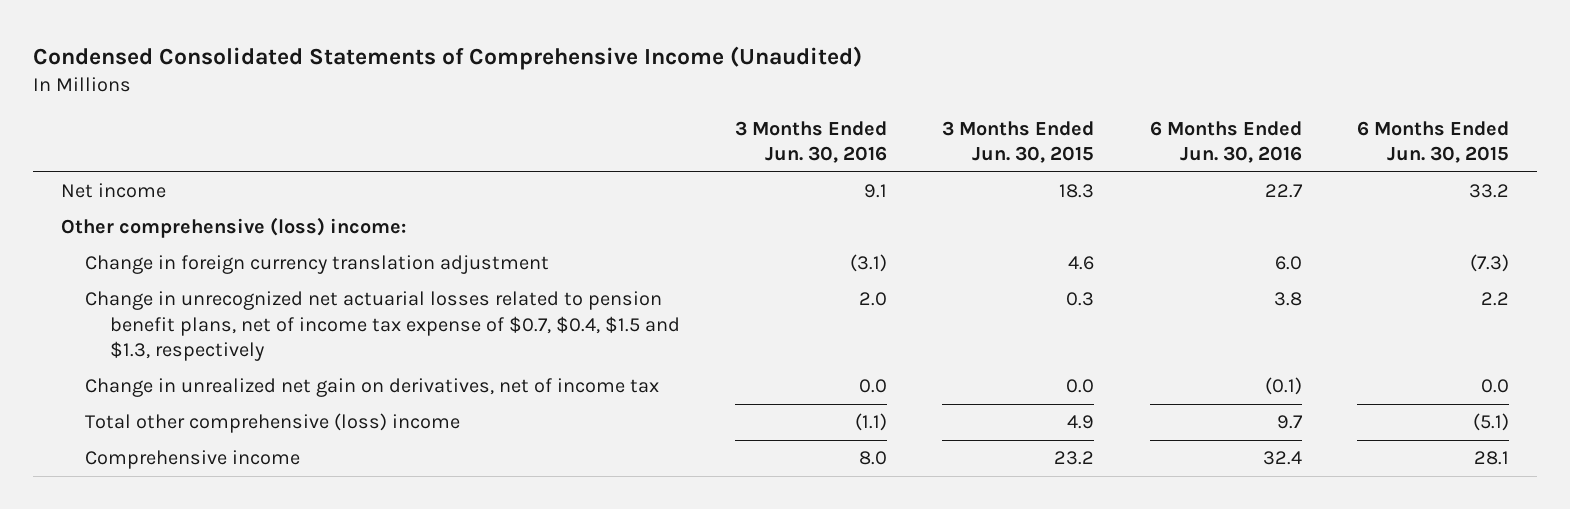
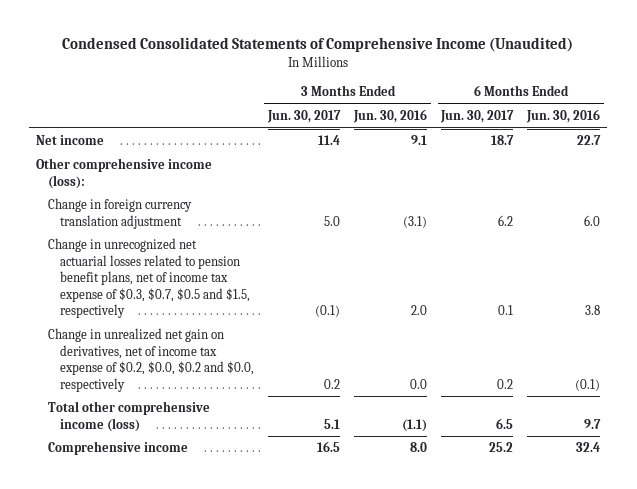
- | 3 Months Ended Jun. 30, 2016 | 3 Months Ended Jun. 30, 2015 | 6 Months Ended Jun. 30, 2016 | 6 Months Ended Jun. 30, 2015
+ | 3 Months Ended Jun. 30, 2017 | 3 Months Ended Jun. 30, 2016 | 6 Months Ended Jun. 30, 2017 | 6 Months Ended Jun. 30, 2016
- Other comprehensive (loss) income:
+ Other comprehensive income (loss):
- Change in unrecognized net actuarial losses related to pension benefit plans, net of income tax expense of $0.7, $0.4, $1.5 and $1.3, respectively | 2.0 | 0.3 | 3.8 | 2.2
- Change in unrealized net gain on derivatives, net of income tax | 0.0 | 0.0 | (0.1) | 0.0
- Total other comprehensive (loss) income | (1.1) | 4.9 | 9.7 | (5.1)
+ Change in unrecognized net actuarial losses related to pension benefit plans, net of income tax expense of $0.3, $0.7, $0.5 and $1.5, respectively | (0.1) | 2.0 | 0.1 | 3.8
+ Change in unrealized net gain on derivatives, net of income tax expense of $0.2, $0.0, $0.2 and $0.0, respectively | 0.2 | 0.0 | 0.2 | (0.1)
+ Total other comprehensive income (loss) | 5.1 | (1.1) | 6.5 | 9.7

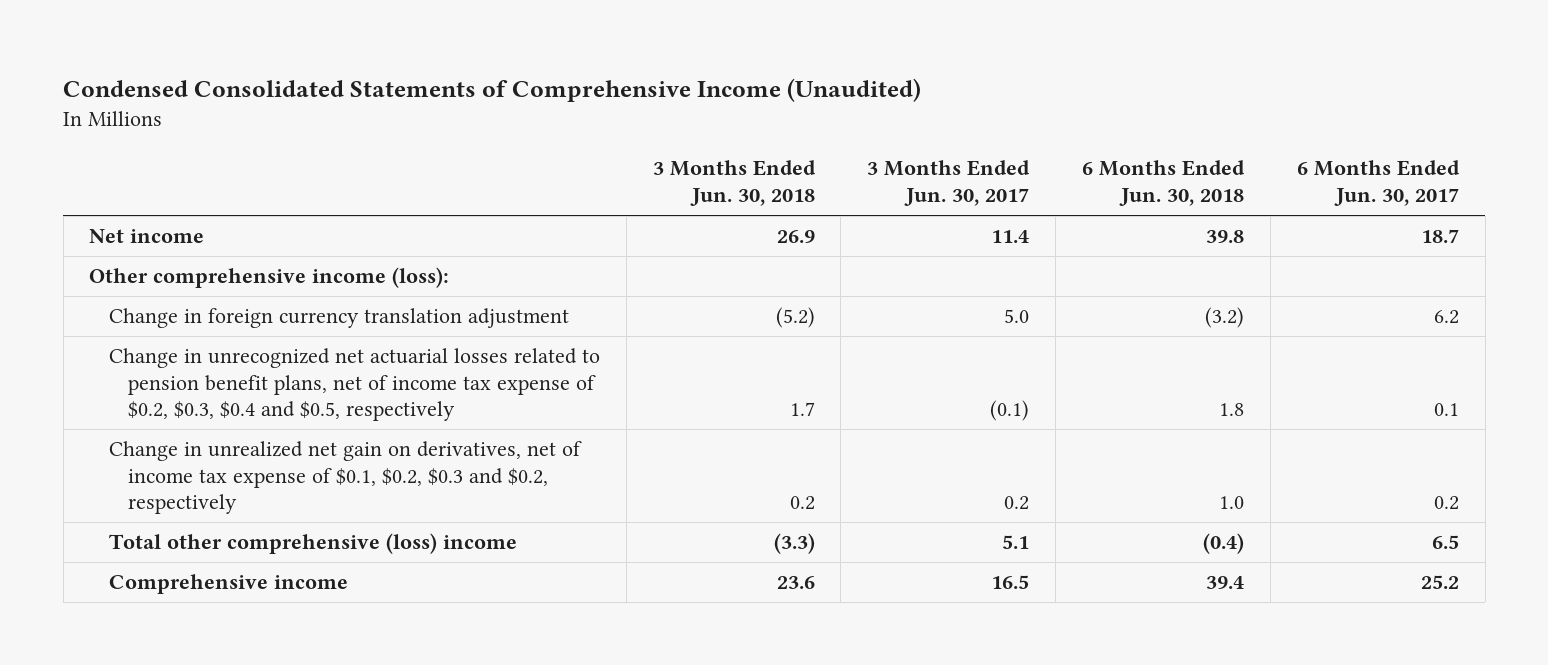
- | 3 Months Ended Jun. 30, 2017 | 3 Months Ended Jun. 30, 2016 | 6 Months Ended Jun. 30, 2017 | 6 Months Ended Jun. 30, 2016
+ | 3 Months Ended Jun. 30, 2018 | 3 Months Ended Jun. 30, 2017 | 6 Months Ended Jun. 30, 2018 | 6 Months Ended Jun. 30, 2017
- Change in unrecognized net actuarial losses related to pension benefit plans, net of income tax expense of $0.3, $0.7, $0.5 and $1.5, respectively | (0.1) | 2.0 | 0.1 | 3.8
- Change in unrealized net gain on derivatives, net of income tax expense of $0.2, $0.0, $0.2 and $0.0, respectively | 0.2 | 0.0 | 0.2 | (0.1)
- Total other comprehensive income (loss) | 5.1 | (1.1) | 6.5 | 9.7
+ Change in unrecognized net actuarial losses related to pension benefit plans, net of income tax expense of $0.2, $0.3, $0.4 and $0.5, respectively | 1.7 | (0.1) | 1.8 | 0.1
+ Change in unrealized net gain on derivatives, net of income tax expense of $0.1, $0.2, $0.3 and $0.2, respectively | 0.2 | 0.2 | 1.0 | 0.2
+ Total other comprehensive (loss) income | (3.3) | 5.1 | (0.4) | 6.5

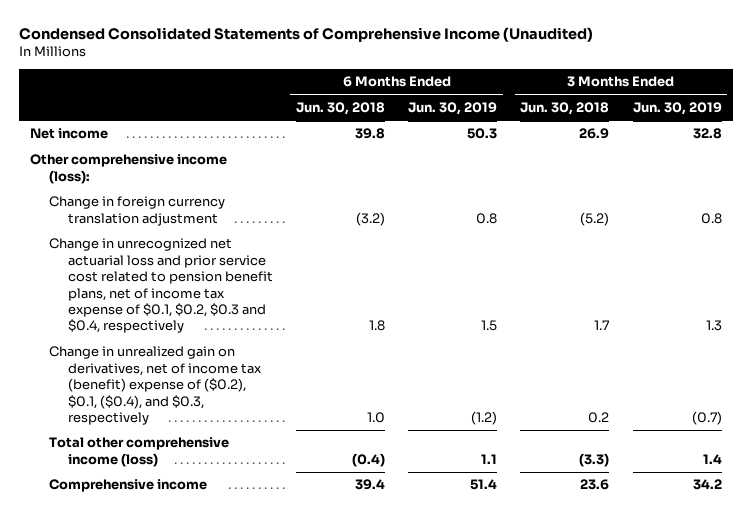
- | 3 Months Ended Jun. 30, 2018 | 3 Months Ended Jun. 30, 2017 | 6 Months Ended Jun. 30, 2018 | 6 Months Ended Jun. 30, 2017
+ | 6 Months Ended Jun. 30, 2018 | 6 Months Ended Jun. 30, 2019 | 3 Months Ended Jun. 30, 2018 | 3 Months Ended Jun. 30, 2019
- Change in unrecognized net actuarial losses related to pension benefit plans, net of income tax expense of $0.2, $0.3, $0.4 and $0.5, respectively | 1.7 | (0.1) | 1.8 | 0.1
- Change in unrealized net gain on derivatives, net of income tax expense of $0.1, $0.2, $0.3 and $0.2, respectively | 0.2 | 0.2 | 1.0 | 0.2
- Total other comprehensive (loss) income | (3.3) | 5.1 | (0.4) | 6.5
+ Change in unrecognized net actuarial loss and prior service cost related to pension benefit plans, net of income tax expense of $0.1, $0.2, $0.3 and $0.4, respectively | 1.8 | 1.5 | 1.7 | 1.3
+ Change in unrealized gain on derivatives, net of income tax (benefit) expense of ($0.2), $0.1, ($0.4), and $0.3, respectively | 1.0 | (1.2) | 0.2 | (0.7)
+ Total other comprehensive income (loss) | (0.4) | 1.1 | (3.3) | 1.4

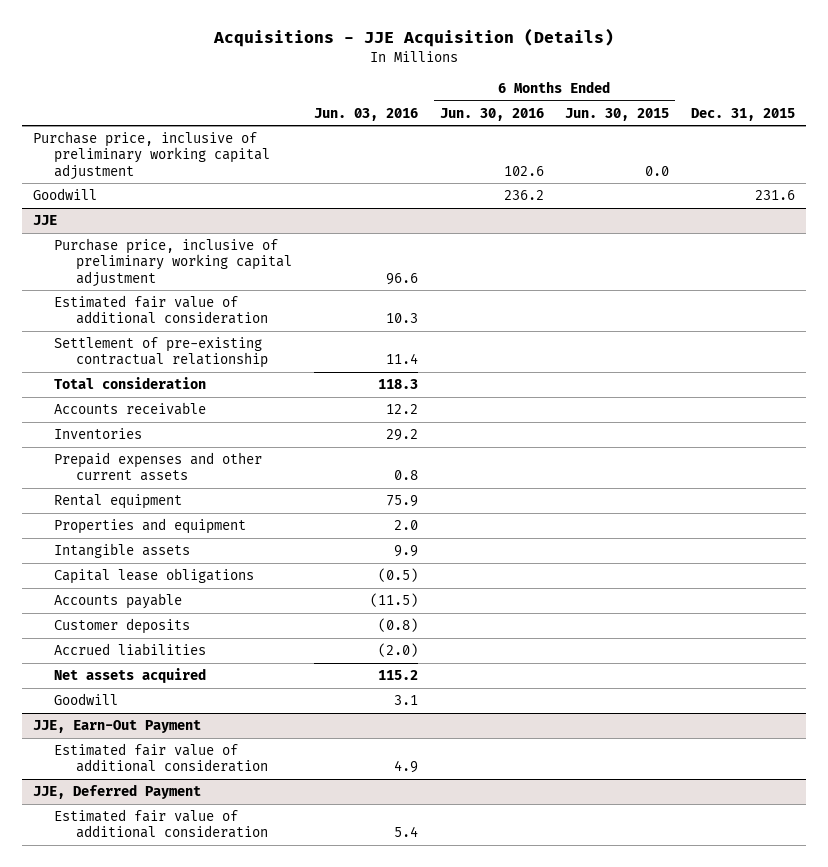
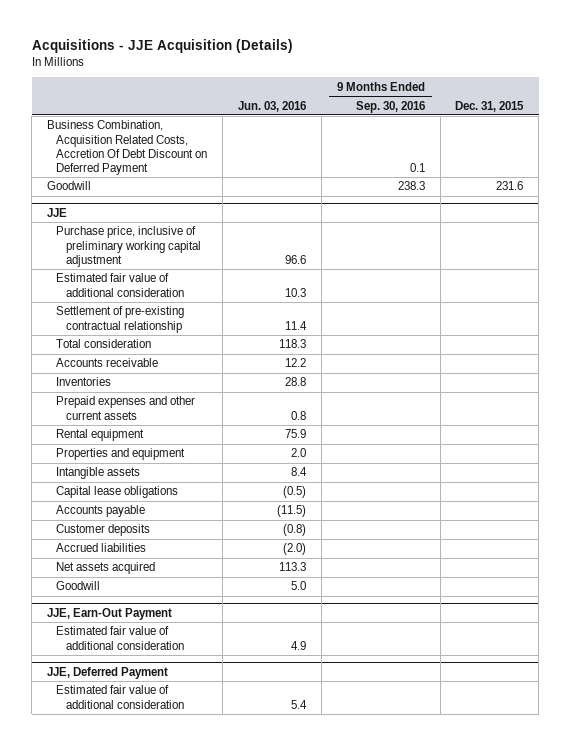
- | Jun. 03, 2016 | 6 Months Ended Jun. 30, 2016 | 6 Months Ended Jun. 30, 2015 | Dec. 31, 2015
+ | Jun. 03, 2016 | 9 Months Ended Sep. 30, 2016 | Dec. 31, 2015
- Purchase price, inclusive of preliminary working capital adjustment | | 102.6 | 0.0 |
+ Business Combination, Acquisition Related Costs, Accretion Of Debt Discount on Deferred Payment | | 0.1 |
@ JJE
- Inventories | 29.2 | | |
+ Inventories | 28.8 | |
- Intangible assets | 9.9 | | |
+ Intangible assets | 8.4 | |
- Net assets acquired | 115.2 | | |
- Goodwill | 3.1 | | |
+ Net assets acquired | 113.3 | |
+ Goodwill | 5.0 | |

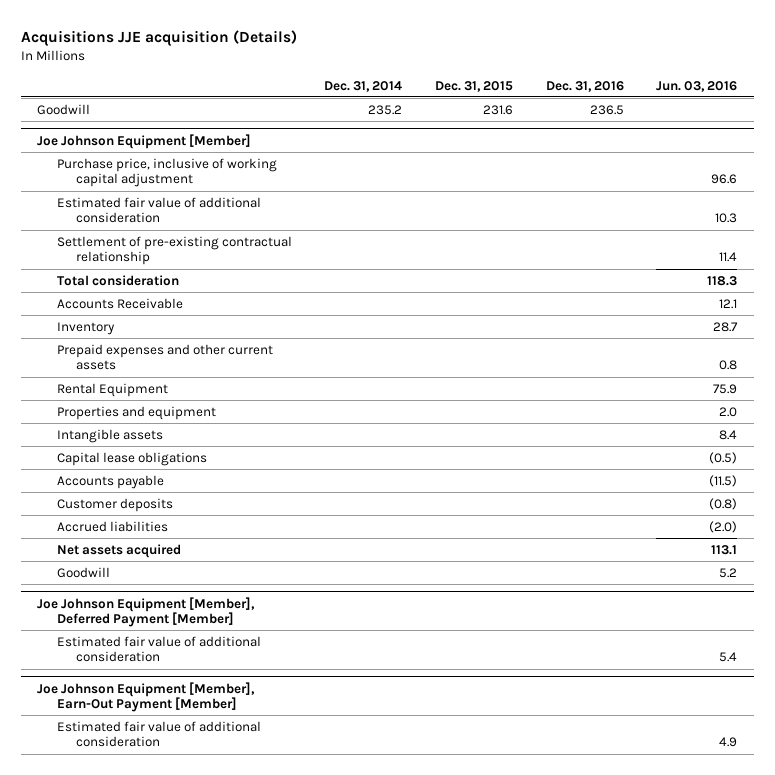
- Acquisitions - JJE Acquisition (Details)
+ Acquisitions JJE acquisition (Details)
- | Jun. 03, 2016 | 9 Months Ended Sep. 30, 2016 | Dec. 31, 2015
+ | Dec. 31, 2014 | Dec. 31, 2015 | Dec. 31, 2016 | Jun. 03, 2016
- Business Combination, Acquisition Related Costs, Accretion Of Debt Discount on Deferred Payment | | 0.1 |
- JJE
- Purchase price, inclusive of preliminary working capital adjustment | 96.6 | |
+ Joe Johnson Equipment [Member]
+ Purchase price, inclusive of working capital adjustment | | | | 96.6
- Accounts receivable | 12.2 | |
- Inventories | 28.8 | |
+ Accounts Receivable | | | | 12.1
+ Inventory | | | | 28.7
- Rental equipment | 75.9 | |
+ Rental Equipment | | | | 75.9
- Net assets acquired | 113.3 | |
- Goodwill | 5.0 | |
- JJE, Earn-Out Payment
- Estimated fair value of additional consideration | 4.9 | |
- JJE, Deferred Payment
+ Net assets acquired | | | | 113.1
+ Goodwill | | | | 5.2
+ Joe Johnson Equipment [Member], Deferred Payment [Member]
+ Joe Johnson Equipment [Member], Earn-Out Payment [Member]
+ Estimated fair value of additional consideration | | | | 4.9

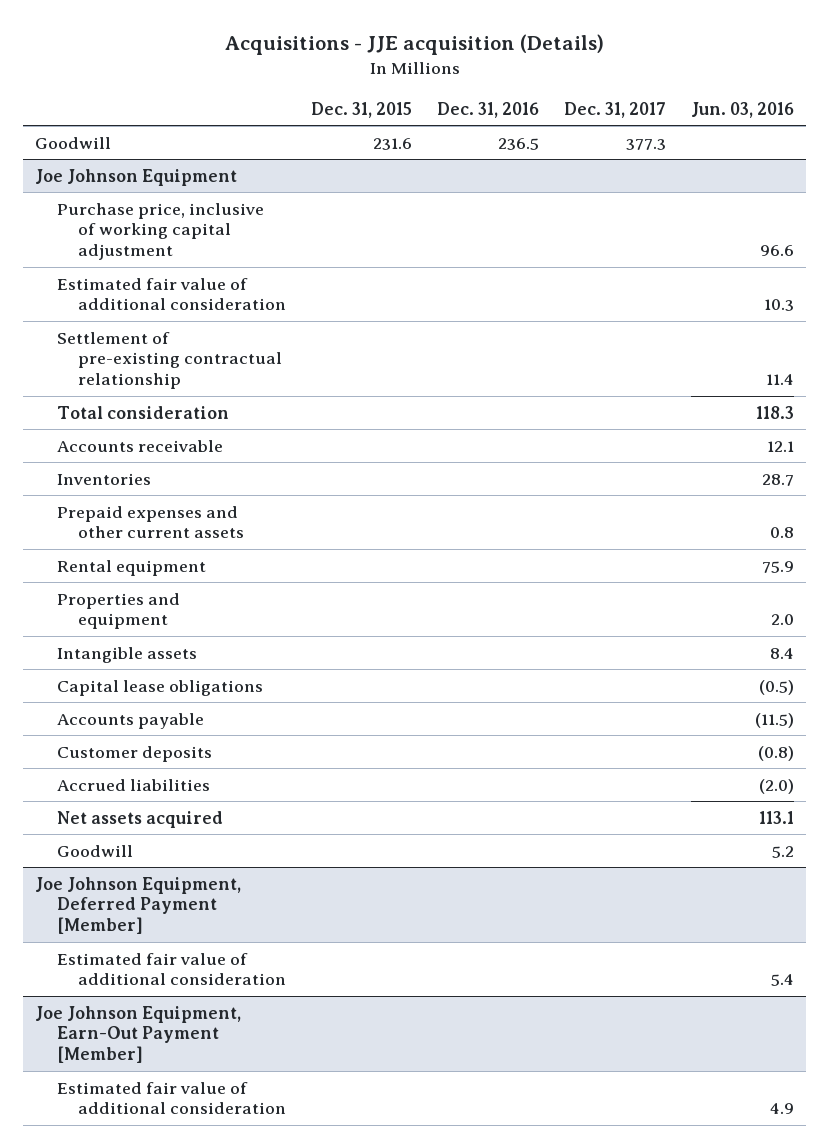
- Acquisitions JJE acquisition (Details)
+ Acquisitions - JJE acquisition (Details)
- | Dec. 31, 2014 | Dec. 31, 2015 | Dec. 31, 2016 | Jun. 03, 2016
+ | Dec. 31, 2015 | Dec. 31, 2016 | Dec. 31, 2017 | Jun. 03, 2016
- Joe Johnson Equipment [Member]
+ Joe Johnson Equipment
- Accounts Receivable | | | | 12.1
- Inventory | | | | 28.7
+ Accounts receivable | | | | 12.1
+ Inventories | | | | 28.7
- Rental Equipment | | | | 75.9
+ Rental equipment | | | | 75.9
- Joe Johnson Equipment [Member], Deferred Payment [Member]
+ Joe Johnson Equipment, Deferred Payment [Member]
- Joe Johnson Equipment [Member], Earn-Out Payment [Member]
+ Joe Johnson Equipment, Earn-Out Payment [Member]

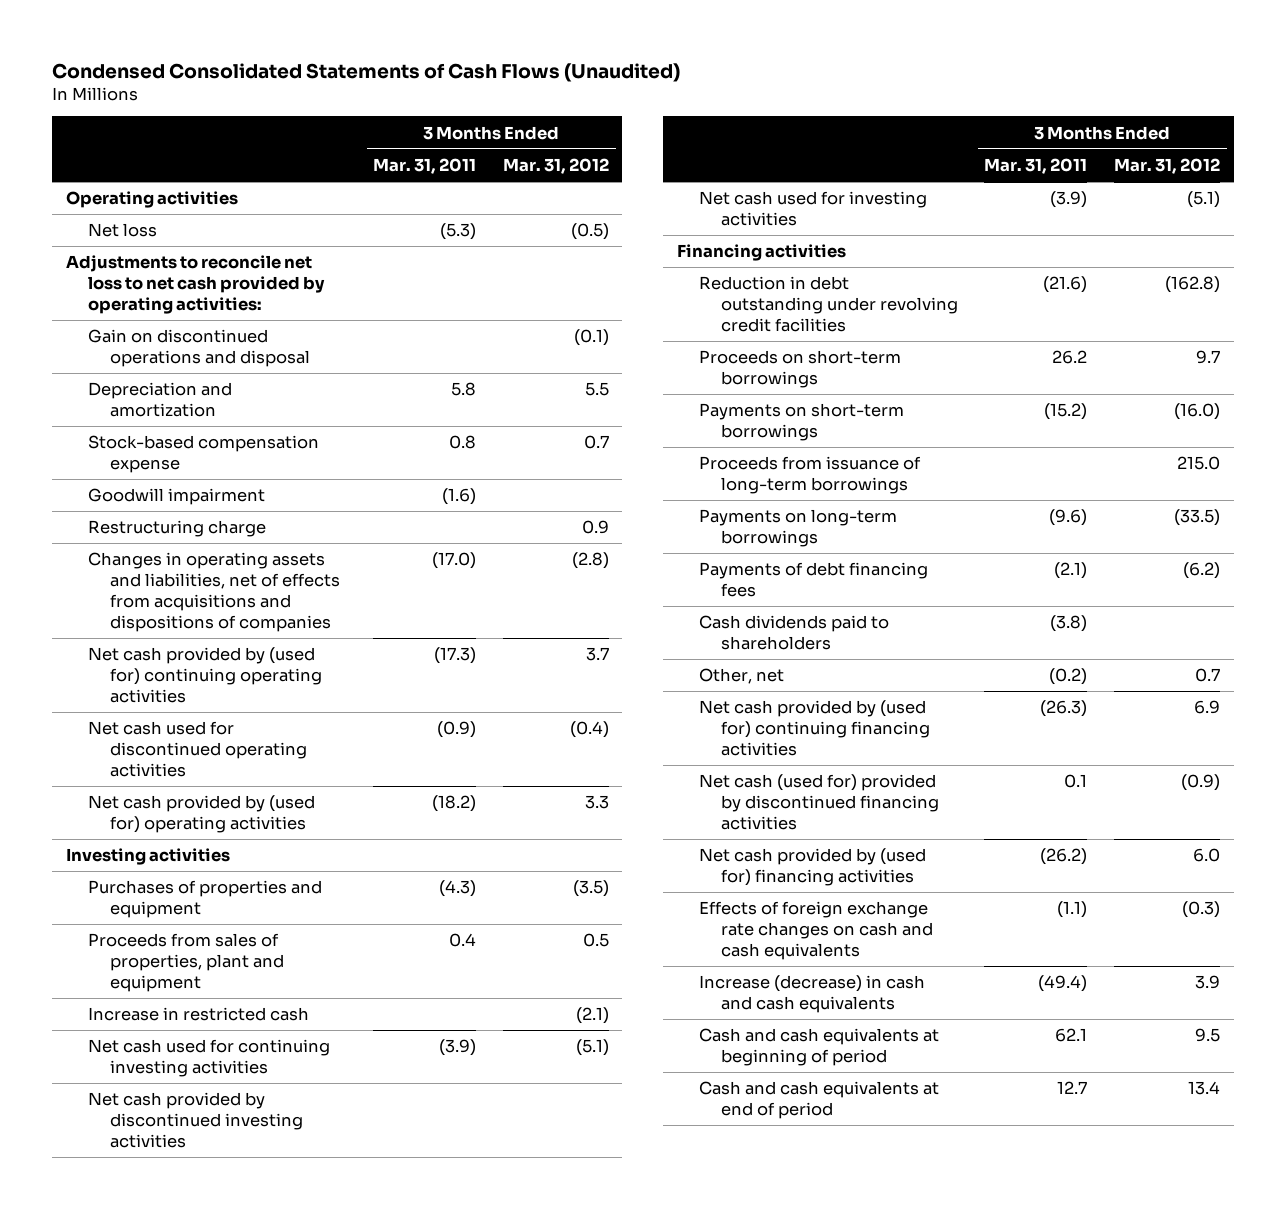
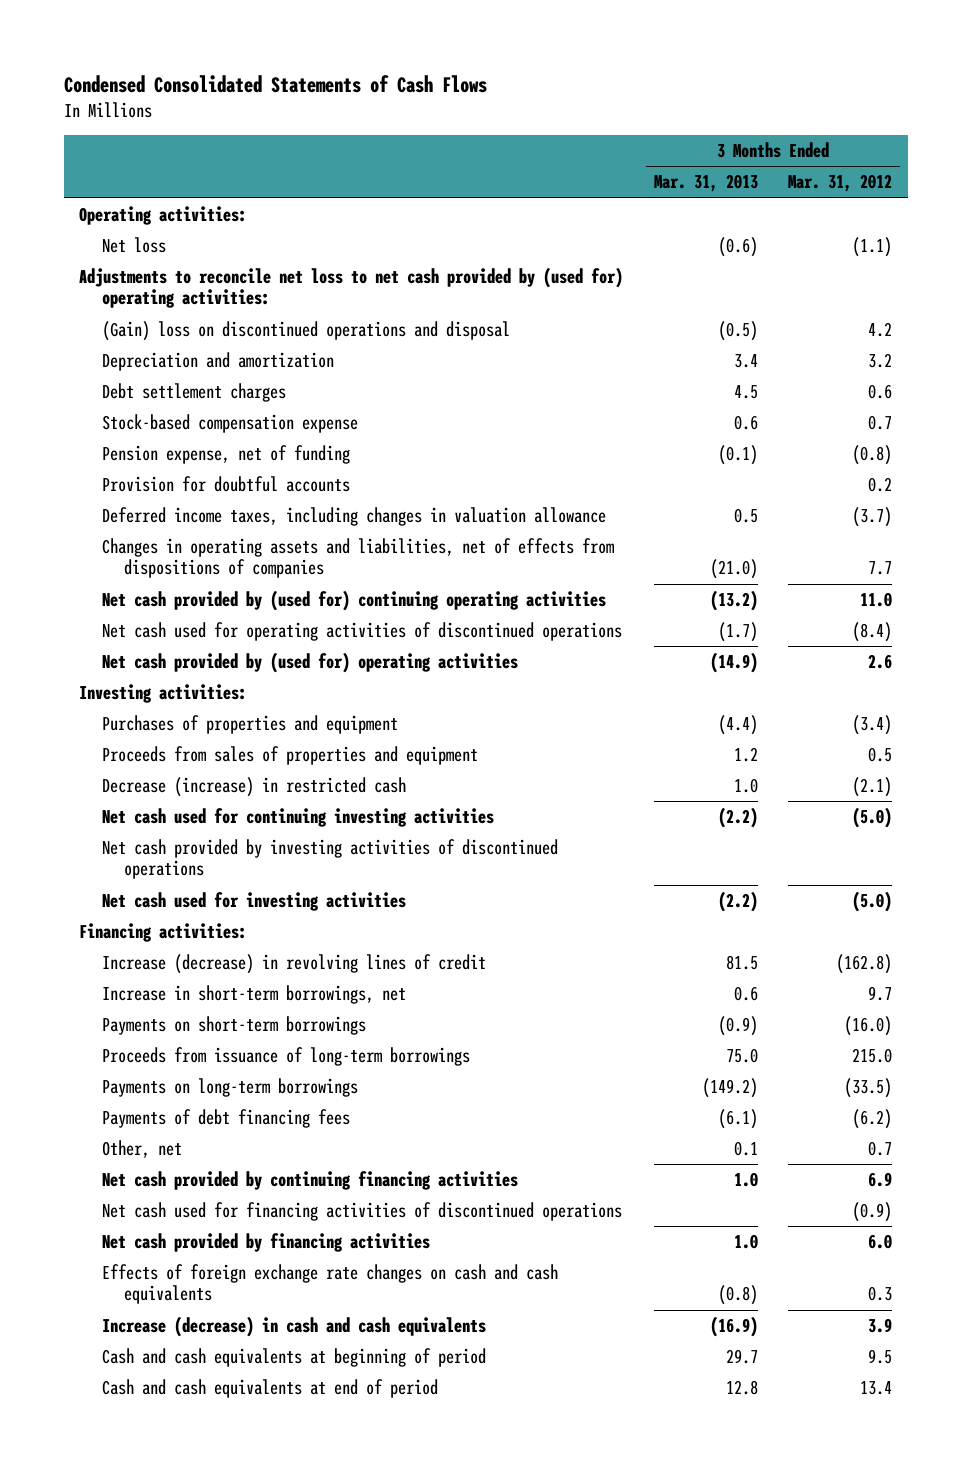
- Condensed Consolidated Statements of Cash Flows (Unaudited)
+ Condensed Consolidated Statements of Cash Flows
- | 3 Months Ended Mar. 31, 2011 | 3 Months Ended Mar. 31, 2012
+ | 3 Months Ended Mar. 31, 2013 | 3 Months Ended Mar. 31, 2012
- Operating activities
- Net loss | (5.3) | (0.5)
- Adjustments to reconcile net loss to net cash provided by operating activities:
- Gain on discontinued operations and disposal | | (0.1)
- Depreciation and amortization | 5.8 | 5.5
+ Operating activities:
+ Net loss | (0.6) | (1.1)
+ Adjustments to reconcile net loss to net cash provided by (used for) operating activities:
+ (Gain) loss on discontinued operations and disposal | (0.5) | 4.2
+ Depreciation and amortization | 3.4 | 3.2
+ Debt settlement charges | 4.5 | 0.6
- Goodwill impairment | (1.6) |
- Restructuring charge | | 0.9
- Changes in operating assets and liabilities, net of effects from acquisitions and dispositions of companies | (17.0) | (2.8)
- Net cash provided by (used for) continuing operating activities | (17.3) | 3.7
- Net cash used for discontinued operating activities | (0.9) | (0.4)
- Net cash provided by (used for) operating activities | (18.2) | 3.3
- Investing activities
- Purchases of properties and equipment | (4.3) | (3.5)
- Proceeds from sales of properties, plant and equipment | 0.4 | 0.5
- Increase in restricted cash | | (2.1)
- Net cash used for continuing investing activities | (3.9) | (5.1)
- Net cash provided by discontinued investing activities
- Net cash used for investing activities | (3.9) | (5.1)
- Financing activities
- Reduction in debt outstanding under revolving credit facilities | (21.6) | (162.8)
- Proceeds on short-term borrowings | 26.2 | 9.7
+ Pension expense, net of funding | (0.1) | (0.8)
+ Provision for doubtful accounts | | 0.2
+ Deferred income taxes, including changes in valuation allowance | 0.5 | (3.7)
+ Changes in operating assets and liabilities, net of effects from dispositions of companies | (21.0) | 7.7
+ Net cash provided by (used for) continuing operating activities | (13.2) | 11.0
+ Net cash used for operating activities of discontinued operations | (1.7) | (8.4)
+ Net cash provided by (used for) operating activities | (14.9) | 2.6
+ Investing activities:
+ Purchases of properties and equipment | (4.4) | (3.4)
+ Proceeds from sales of properties and equipment | 1.2 | 0.5
+ Decrease (increase) in restricted cash | 1.0 | (2.1)
+ Net cash used for continuing investing activities | (2.2) | (5.0)
+ Net cash provided by investing activities of discontinued operations
+ Net cash used for investing activities | (2.2) | (5.0)
+ Financing activities:
+ Increase (decrease) in revolving lines of credit | 81.5 | (162.8)
+ Increase in short-term borrowings, net | 0.6 | 9.7
- Cash dividends paid to shareholders | (3.8) |
- Net cash provided by (used for) continuing financing activities | (26.3) | 6.9
- Net cash (used for) provided by discontinued financing activities | 0.1 | (0.9)
- Net cash provided by (used for) financing activities | (26.2) | 6.0
- Effects of foreign exchange rate changes on cash and cash equivalents | (1.1) | (0.3)
+ Net cash provided by continuing financing activities | 1.0 | 6.9
+ Net cash used for financing activities of discontinued operations | | (0.9)
+ Net cash provided by financing activities | 1.0 | 6.0
+ Effects of foreign exchange rate changes on cash and cash equivalents | (0.8) | 0.3

